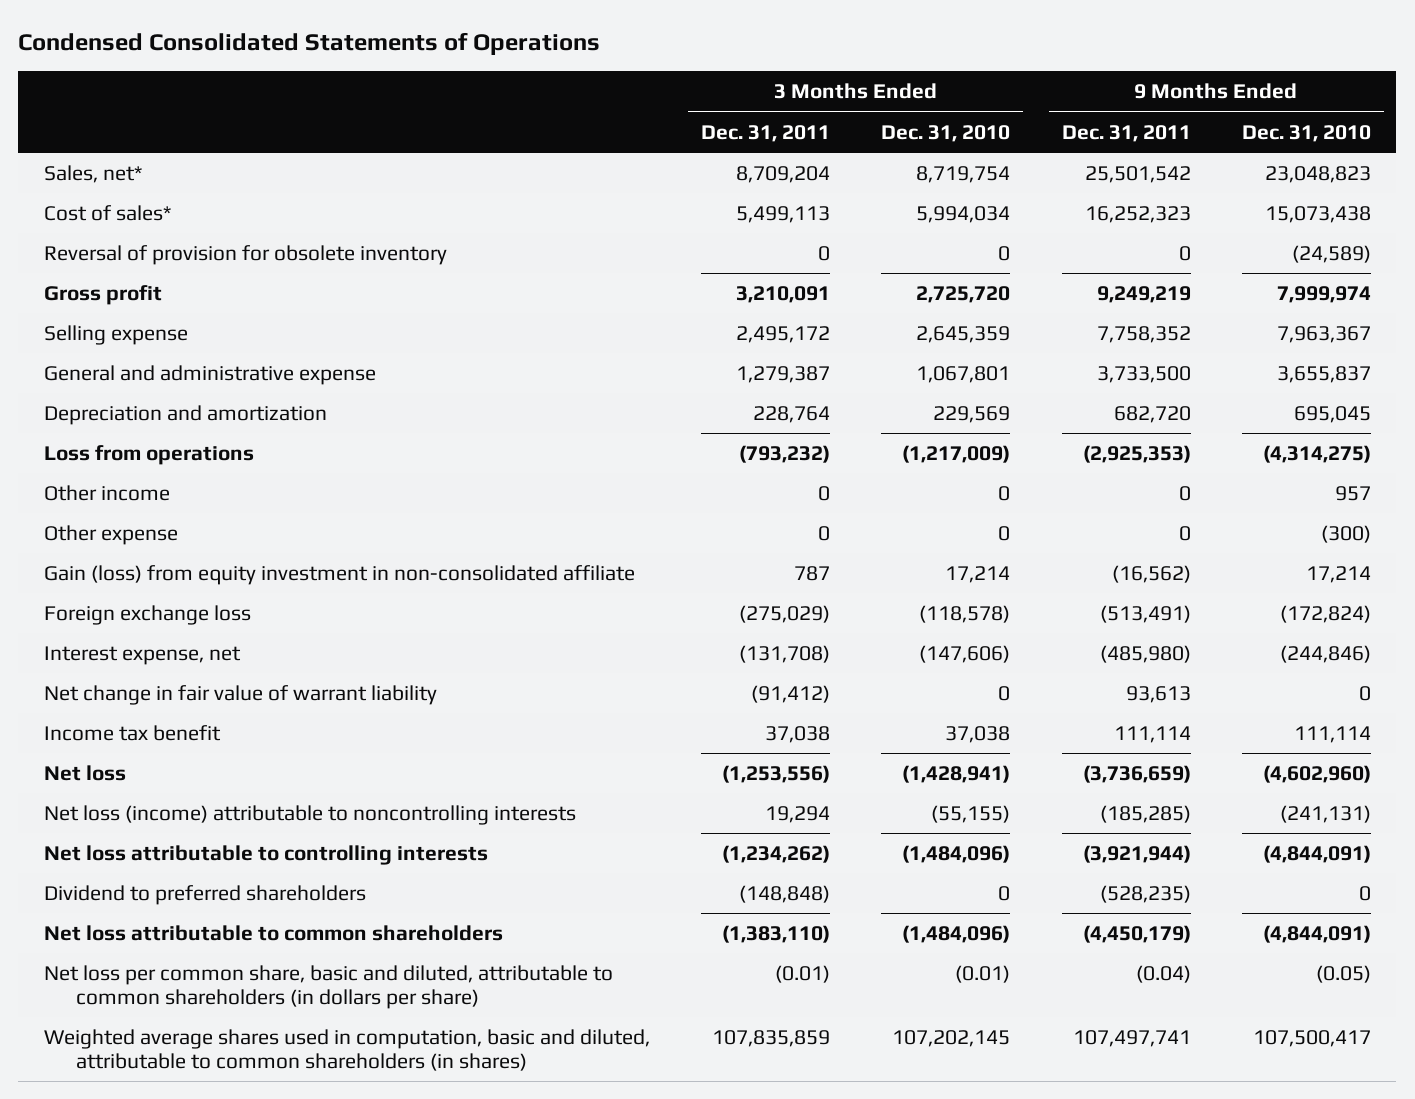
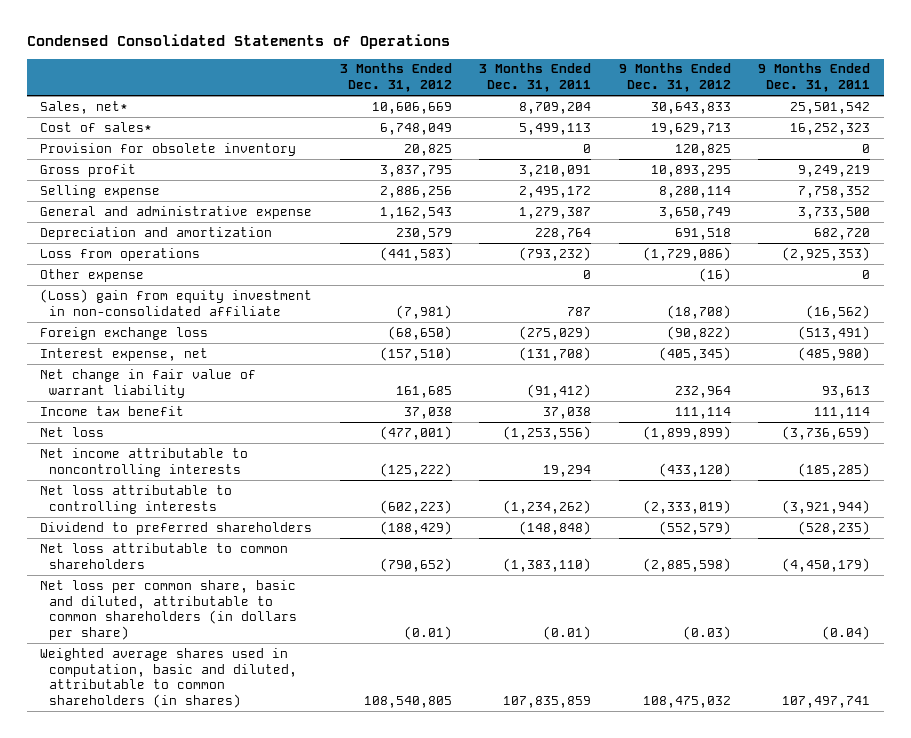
- | 3 Months Ended Dec. 31, 2011 | 3 Months Ended Dec. 31, 2010 | 9 Months Ended Dec. 31, 2011 | 9 Months Ended Dec. 31, 2010
+ | 3 Months Ended Dec. 31, 2012 | 3 Months Ended Dec. 31, 2011 | 9 Months Ended Dec. 31, 2012 | 9 Months Ended Dec. 31, 2011
- Reversal of provision for obsolete inventory | 0 | 0 | 0 | (24,589)
+ Provision for obsolete inventory | 20,825 | 0 | 120,825 | 0
- Other income | 0 | 0 | 0 | 957
- Gain (loss) from equity investment in non-consolidated affiliate | 787 | 17,214 | (16,562) | 17,214
+ (Loss) gain from equity investment in non-consolidated affiliate | (7,981) | 787 | (18,708) | (16,562)
- Net loss (income) attributable to noncontrolling interests | 19,294 | (55,155) | (185,285) | (241,131)
+ Net income attributable to noncontrolling interests | (125,222) | 19,294 | (433,120) | (185,285)

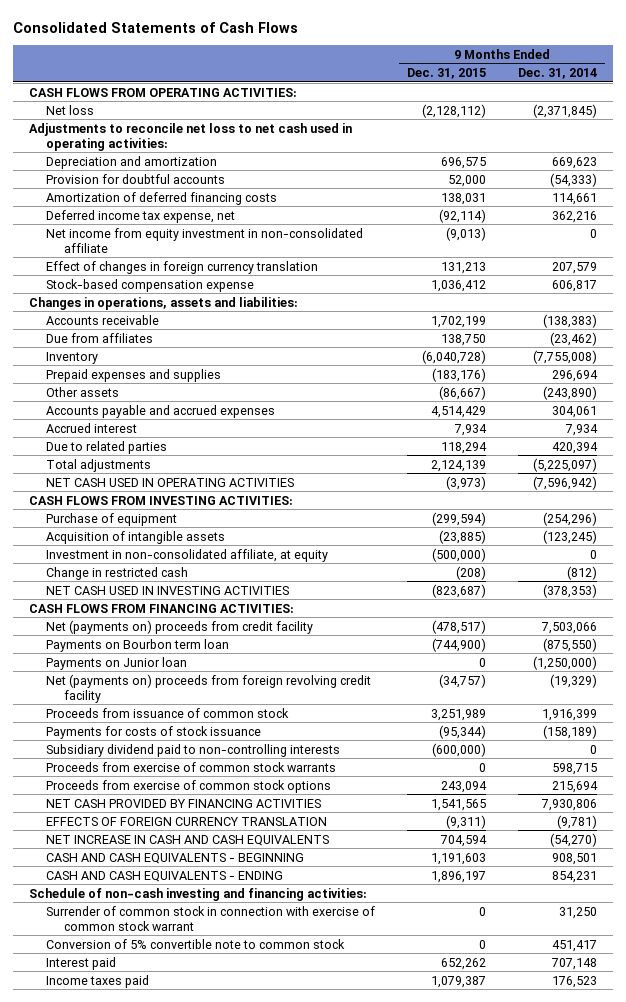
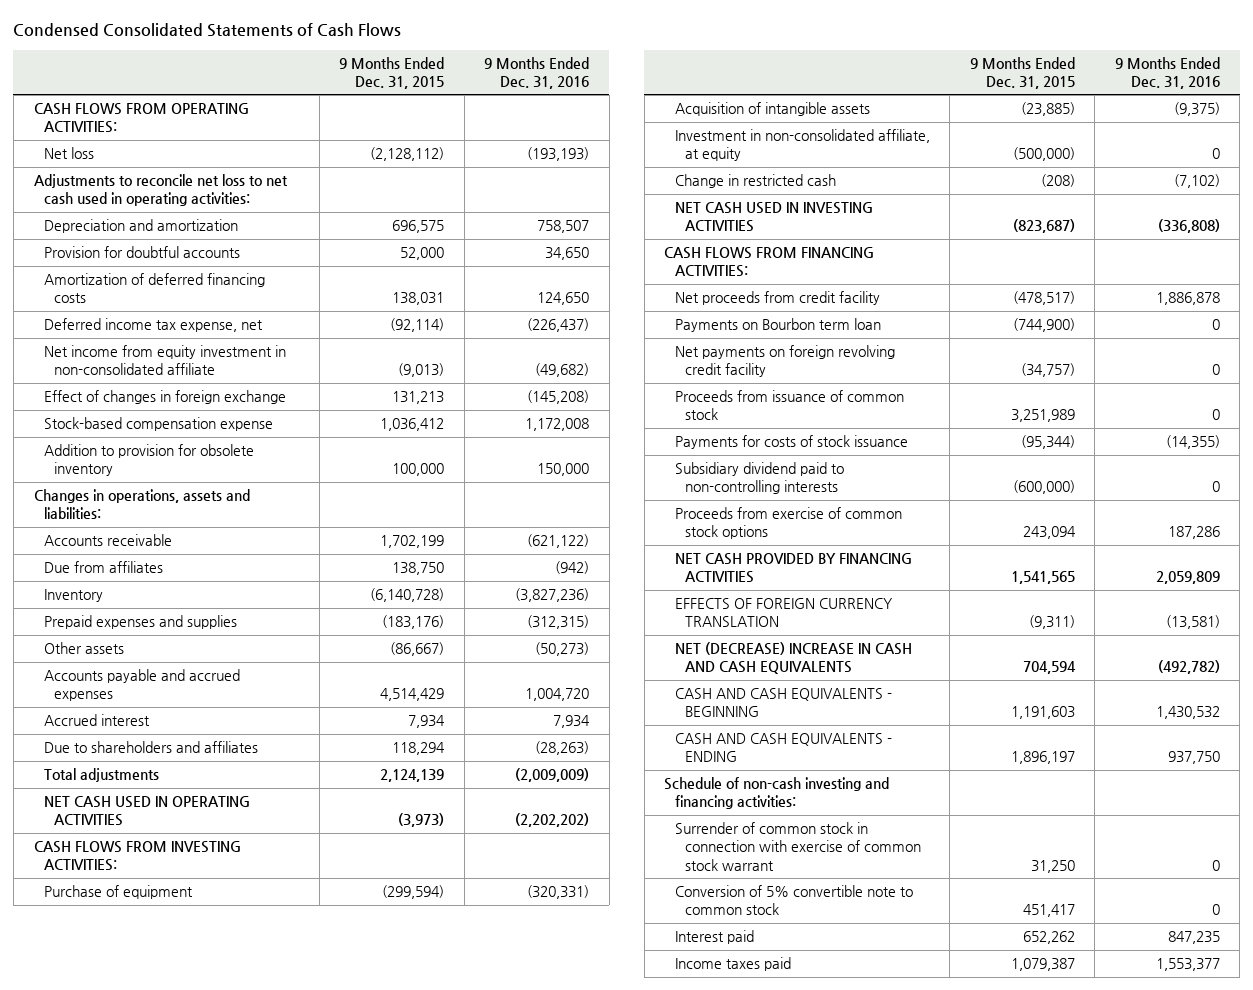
- Consolidated Statements of Cash Flows
+ Condensed Consolidated Statements of Cash Flows
- | 9 Months Ended Dec. 31, 2015 | 9 Months Ended Dec. 31, 2014
+ | 9 Months Ended Dec. 31, 2015 | 9 Months Ended Dec. 31, 2016
- Effect of changes in foreign currency translation | 131,213 | 207,579
+ Effect of changes in foreign exchange | 131,213 | (145,208)
+ Addition to provision for obsolete inventory | 100,000 | 150,000
- Inventory | (6,040,728) | (7,755,008)
+ Inventory | (6,140,728) | (3,827,236)
- Due to related parties | 118,294 | 420,394
+ Due to shareholders and affiliates | 118,294 | (28,263)
- Net (payments on) proceeds from credit facility | (478,517) | 7,503,066
+ Net proceeds from credit facility | (478,517) | 1,886,878
- Payments on Junior loan | 0 | (1,250,000)
- Net (payments on) proceeds from foreign revolving credit facility | (34,757) | (19,329)
+ Net payments on foreign revolving credit facility | (34,757) | 0
- Proceeds from exercise of common stock warrants | 0 | 598,715
- NET INCREASE IN CASH AND CASH EQUIVALENTS | 704,594 | (54,270)
+ NET (DECREASE) INCREASE IN CASH AND CASH EQUIVALENTS | 704,594 | (492,782)
- Surrender of common stock in connection with exercise of common stock warrant | 0 | 31,250
- Conversion of 5% convertible note to common stock | 0 | 451,417
+ Surrender of common stock in connection with exercise of common stock warrant | 31,250 | 0
+ Conversion of 5% convertible note to common stock | 451,417 | 0

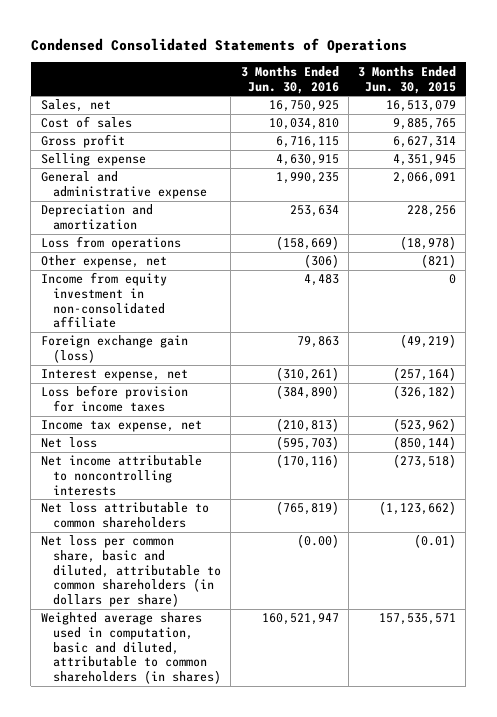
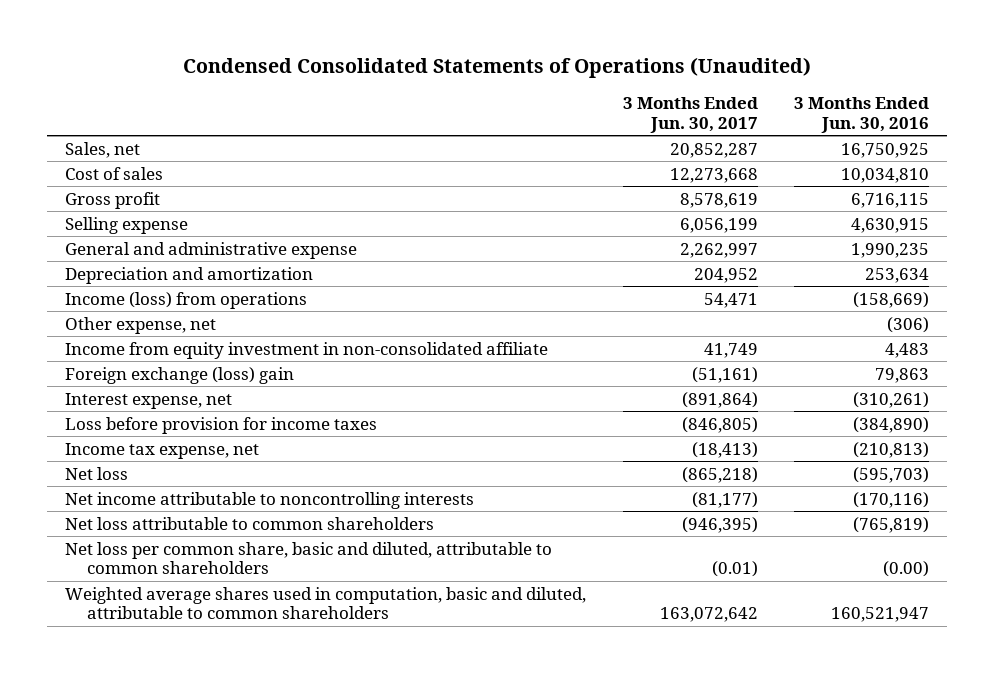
- Condensed Consolidated Statements of Operations
+ Condensed Consolidated Statements of Operations (Unaudited)
- | 3 Months Ended Jun. 30, 2016 | 3 Months Ended Jun. 30, 2015
+ | 3 Months Ended Jun. 30, 2017 | 3 Months Ended Jun. 30, 2016
- Loss from operations | (158,669) | (18,978)
+ Income (loss) from operations | 54,471 | (158,669)
- Foreign exchange gain (loss) | 79,863 | (49,219)
+ Foreign exchange (loss) gain | (51,161) | 79,863
- Net loss per common share, basic and diluted, attributable to common shareholders (in dollars per share) | (0.00) | (0.01)
- Weighted average shares used in computation, basic and diluted, attributable to common shareholders (in shares) | 160,521,947 | 157,535,571
+ Net loss per common share, basic and diluted, attributable to common shareholders | (0.01) | (0.00)
+ Weighted average shares used in computation, basic and diluted, attributable to common shareholders | 163,072,642 | 160,521,947

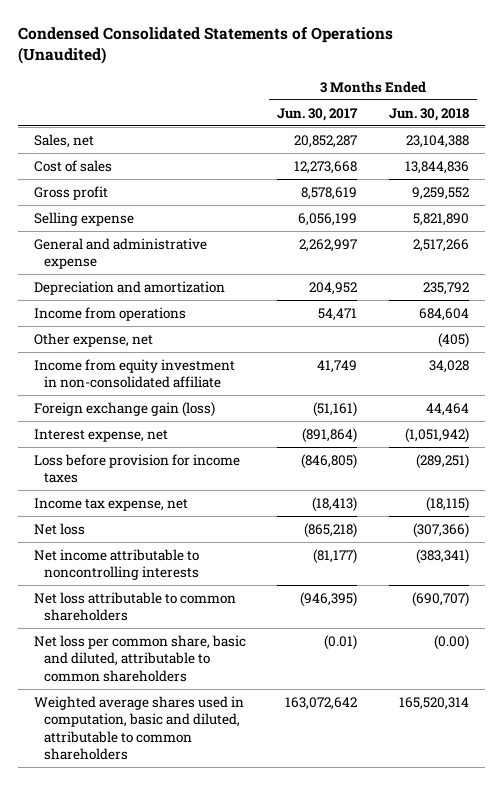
- | 3 Months Ended Jun. 30, 2017 | 3 Months Ended Jun. 30, 2016
+ | 3 Months Ended Jun. 30, 2017 | 3 Months Ended Jun. 30, 2018
- Income (loss) from operations | 54,471 | (158,669)
+ Income from operations | 54,471 | 684,604
- Foreign exchange (loss) gain | (51,161) | 79,863
+ Foreign exchange gain (loss) | (51,161) | 44,464

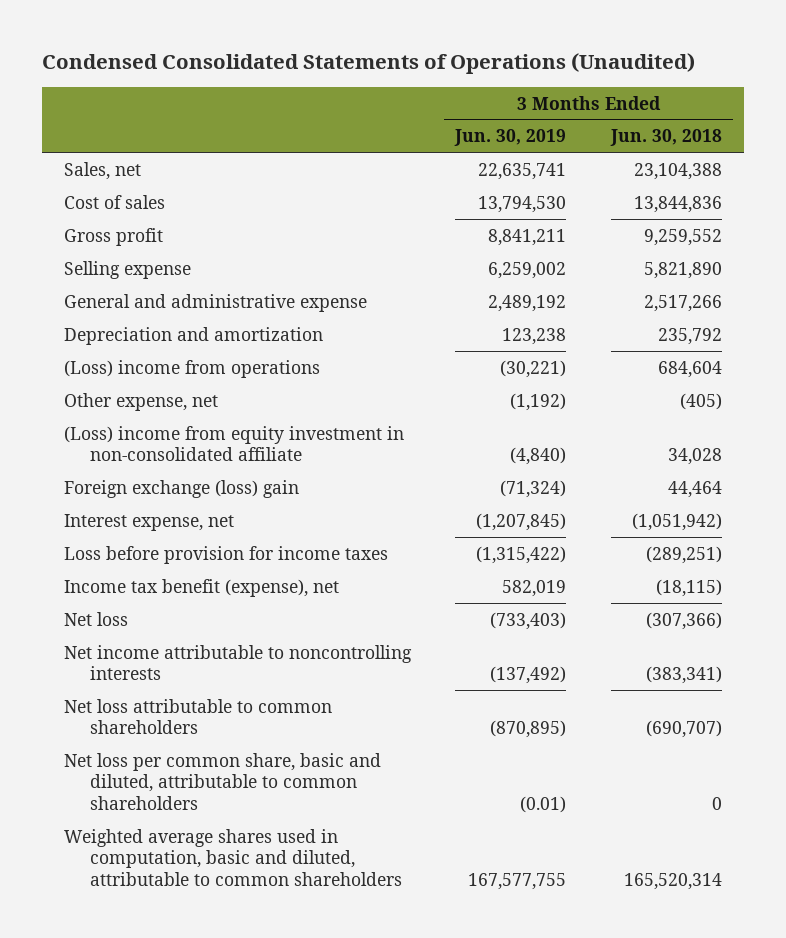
- | 3 Months Ended Jun. 30, 2017 | 3 Months Ended Jun. 30, 2018
+ | 3 Months Ended Jun. 30, 2019 | 3 Months Ended Jun. 30, 2018
- Income from operations | 54,471 | 684,604
+ (Loss) income from operations | (30,221) | 684,604
- Income from equity investment in non-consolidated affiliate | 41,749 | 34,028
- Foreign exchange gain (loss) | (51,161) | 44,464
+ (Loss) income from equity investment in non-consolidated affiliate | (4,840) | 34,028
+ Foreign exchange (loss) gain | (71,324) | 44,464
- Income tax expense, net | (18,413) | (18,115)
+ Income tax benefit (expense), net | 582,019 | (18,115)
- Net loss per common share, basic and diluted, attributable to common shareholders | (0.01) | (0.00)
+ Net loss per common share, basic and diluted, attributable to common shareholders | (0.01) | 0

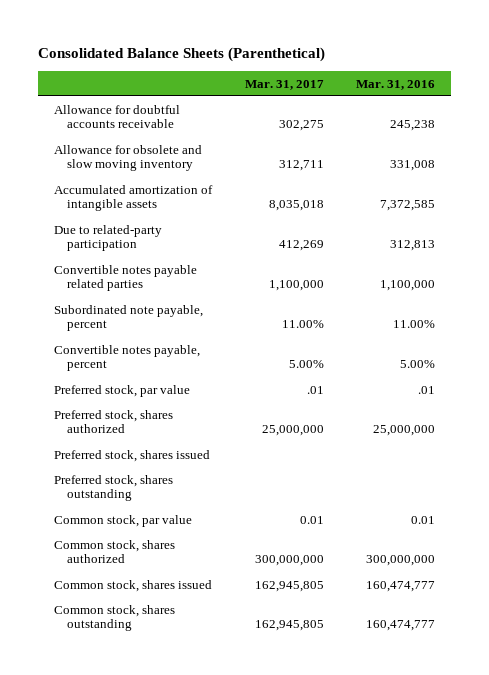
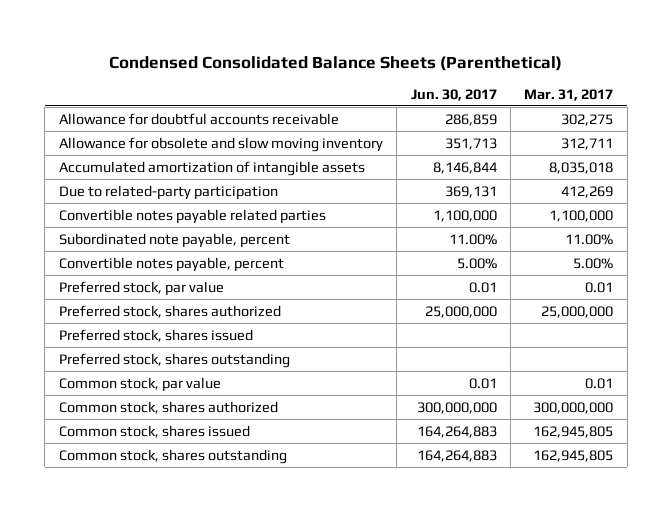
- Consolidated Balance Sheets (Parenthetical)
+ Condensed Consolidated Balance Sheets (Parenthetical)
- | Mar. 31, 2017 | Mar. 31, 2016
+ | Jun. 30, 2017 | Mar. 31, 2017
- Preferred stock, par value | .01 | .01
+ Preferred stock, par value | 0.01 | 0.01

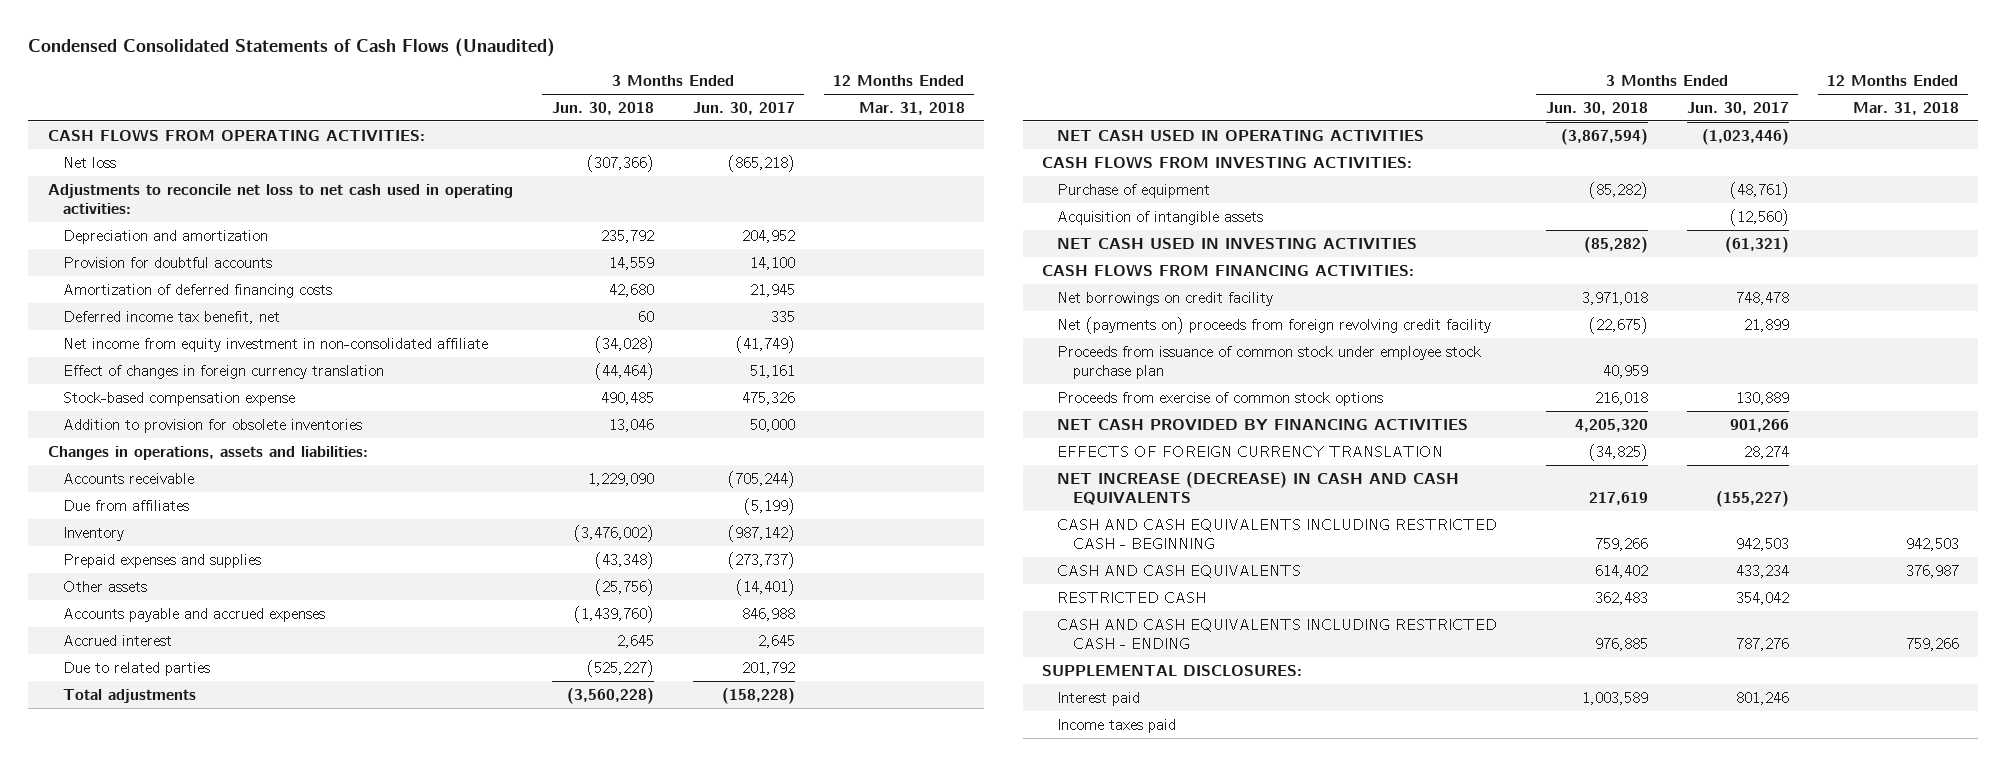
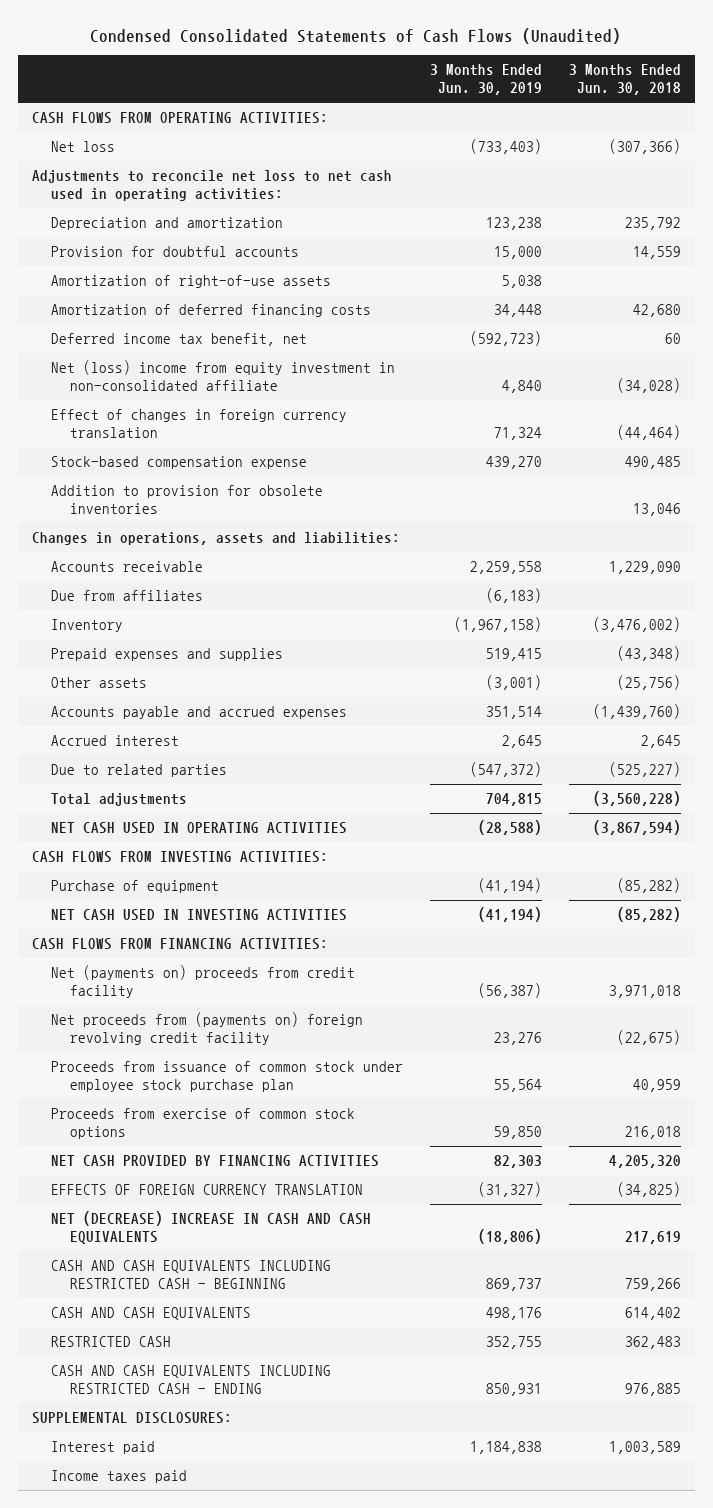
- | 3 Months Ended Jun. 30, 2018 | 3 Months Ended Jun. 30, 2017 | 12 Months Ended Mar. 31, 2018
+ | 3 Months Ended Jun. 30, 2019 | 3 Months Ended Jun. 30, 2018
+ Amortization of right-of-use assets | 5,038 |
- Net income from equity investment in non-consolidated affiliate | (34,028) | (41,749) |
+ Net (loss) income from equity investment in non-consolidated affiliate | 4,840 | (34,028)
- Acquisition of intangible assets | | (12,560) |
- Net borrowings on credit facility | 3,971,018 | 748,478 |
- Net (payments on) proceeds from foreign revolving credit facility | (22,675) | 21,899 |
+ Net (payments on) proceeds from credit facility | (56,387) | 3,971,018
+ Net proceeds from (payments on) foreign revolving credit facility | 23,276 | (22,675)
- NET INCREASE (DECREASE) IN CASH AND CASH EQUIVALENTS | 217,619 | (155,227) |
+ NET (DECREASE) INCREASE IN CASH AND CASH EQUIVALENTS | (18,806) | 217,619

